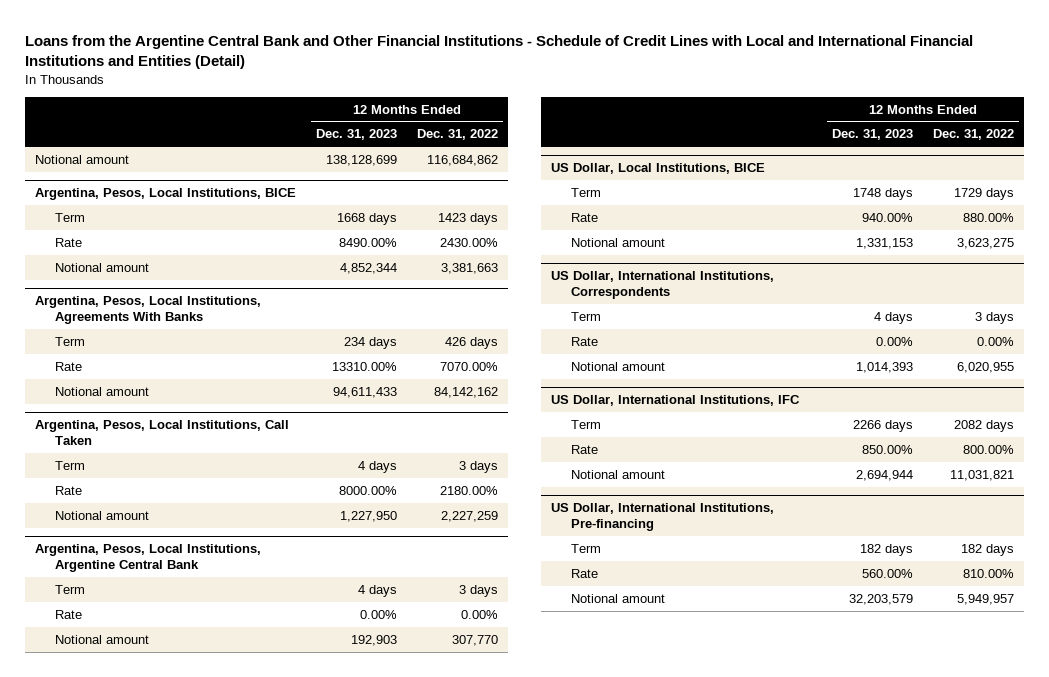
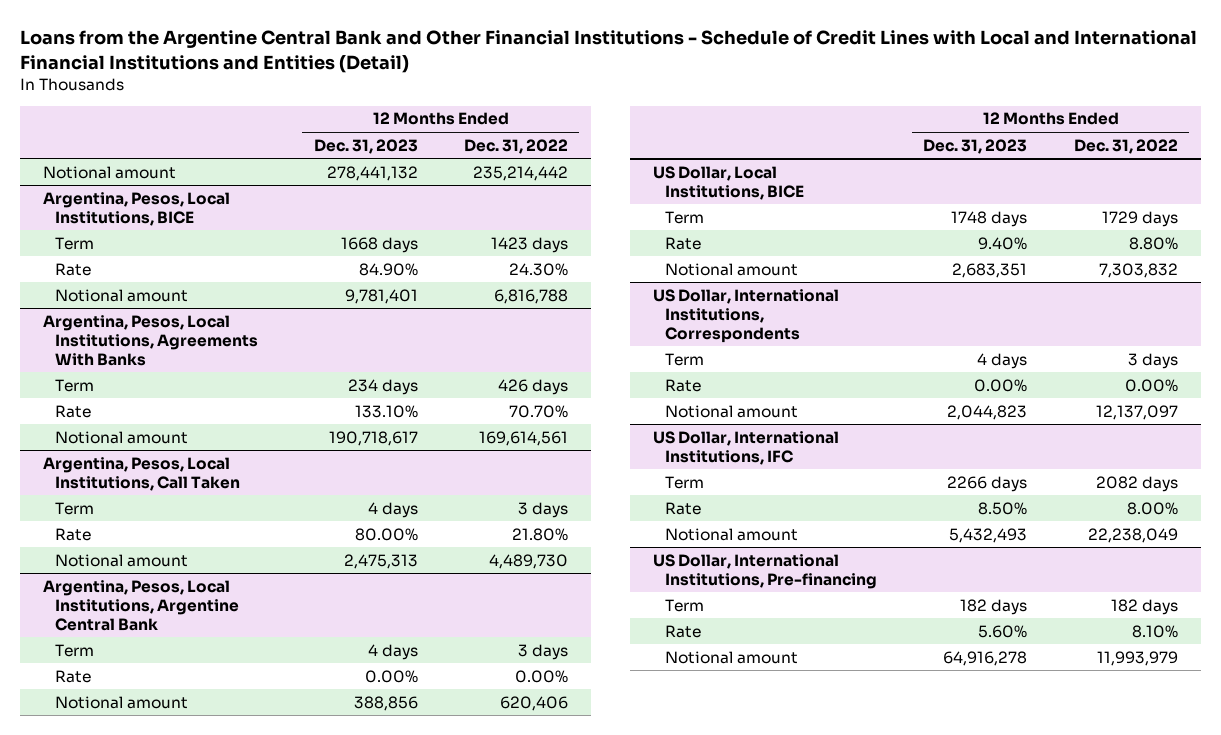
- Notional amount | 138,128,699 | 116,684,862
+ Notional amount | 278,441,132 | 235,214,442
@ Argentina, Pesos, Local Institutions, BICE
- Rate | 8490.00% | 2430.00%
- Notional amount | 4,852,344 | 3,381,663
+ Rate | 84.90% | 24.30%
+ Notional amount | 9,781,401 | 6,816,788
@ Argentina, Pesos, Local Institutions, Agreements With Banks
- Rate | 13310.00% | 7070.00%
- Notional amount | 94,611,433 | 84,142,162
+ Rate | 133.10% | 70.70%
+ Notional amount | 190,718,617 | 169,614,561
@ Argentina, Pesos, Local Institutions, Call Taken
- Rate | 8000.00% | 2180.00%
- Notional amount | 1,227,950 | 2,227,259
+ Rate | 80.00% | 21.80%
+ Notional amount | 2,475,313 | 4,489,730
@ Argentina, Pesos, Local Institutions, Argentine Central Bank
- Notional amount | 192,903 | 307,770
+ Notional amount | 388,856 | 620,406
@ US Dollar, Local Institutions, BICE
- Rate | 940.00% | 880.00%
- Notional amount | 1,331,153 | 3,623,275
+ Rate | 9.40% | 8.80%
+ Notional amount | 2,683,351 | 7,303,832
@ US Dollar, International Institutions, Correspondents
- Notional amount | 1,014,393 | 6,020,955
+ Notional amount | 2,044,823 | 12,137,097
@ US Dollar, International Institutions, IFC
- Rate | 850.00% | 800.00%
- Notional amount | 2,694,944 | 11,031,821
+ Rate | 8.50% | 8.00%
+ Notional amount | 5,432,493 | 22,238,049
@ US Dollar, International Institutions, Pre-financing
- Rate | 560.00% | 810.00%
- Notional amount | 32,203,579 | 5,949,957
+ Rate | 5.60% | 8.10%
+ Notional amount | 64,916,278 | 11,993,979

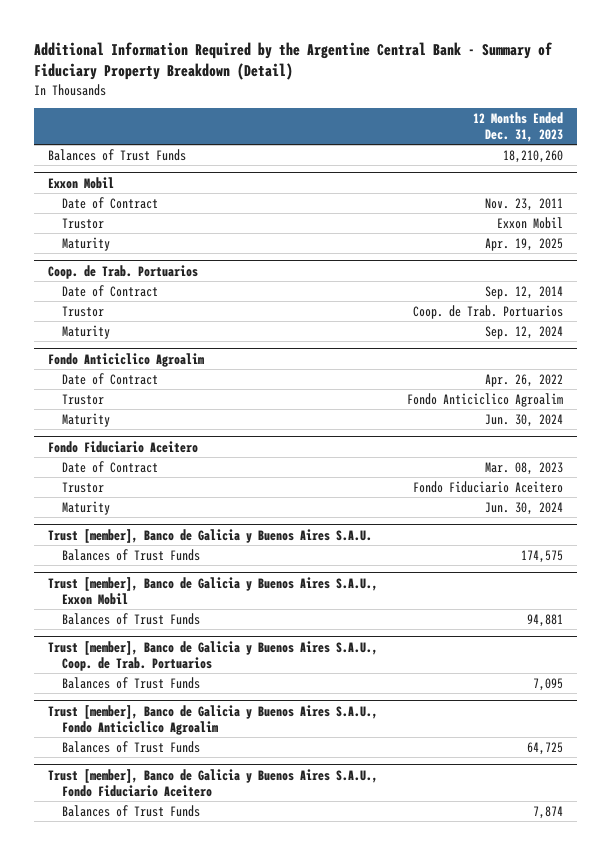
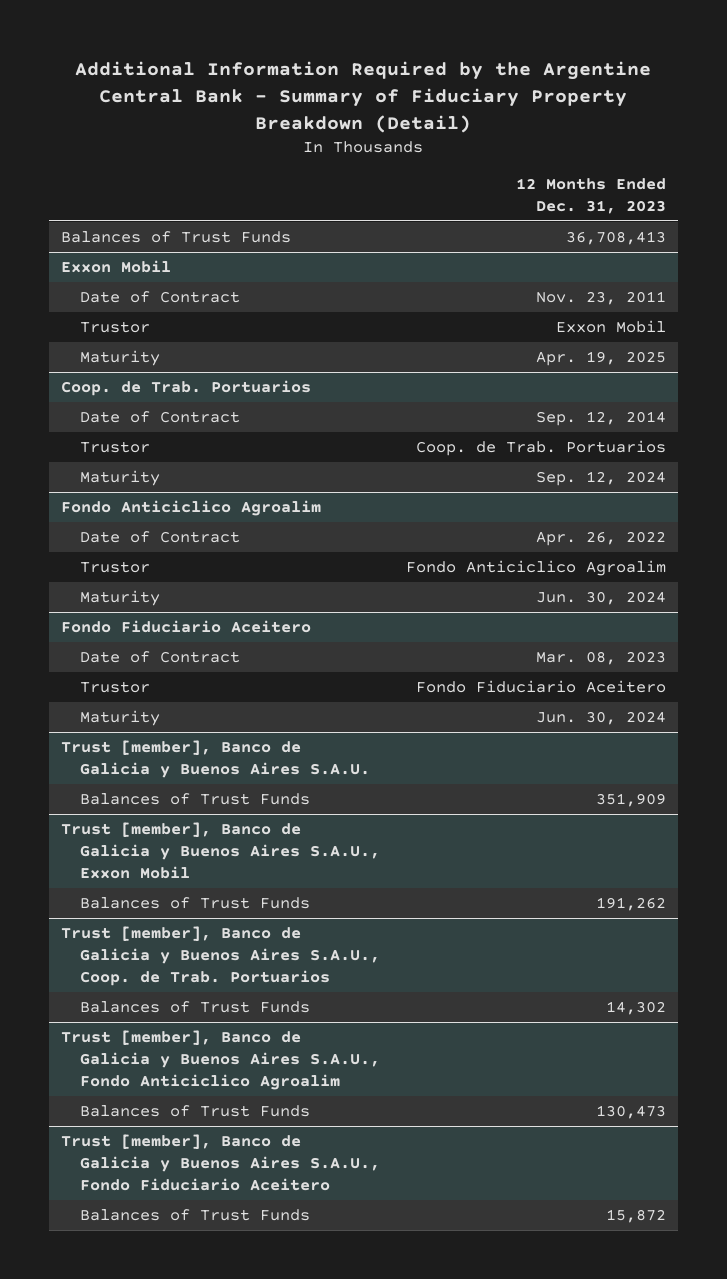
- Balances of Trust Funds | 18,210,260
+ Balances of Trust Funds | 36,708,413
@ Trust [member], Banco de Galicia y Buenos Aires S.A.U.
- Balances of Trust Funds | 174,575
+ Balances of Trust Funds | 351,909
@ Trust [member], Banco de Galicia y Buenos Aires S.A.U., Exxon Mobil
- Balances of Trust Funds | 94,881
+ Balances of Trust Funds | 191,262
@ Trust [member], Banco de Galicia y Buenos Aires S.A.U., Coop. de Trab. Portuarios
- Balances of Trust Funds | 7,095
+ Balances of Trust Funds | 14,302
@ Trust [member], Banco de Galicia y Buenos Aires S.A.U., Fondo Anticiclico Agroalim
- Balances of Trust Funds | 64,725
+ Balances of Trust Funds | 130,473
@ Trust [member], Banco de Galicia y Buenos Aires S.A.U., Fondo Fiduciario Aceitero
- Balances of Trust Funds | 7,874
+ Balances of Trust Funds | 15,872

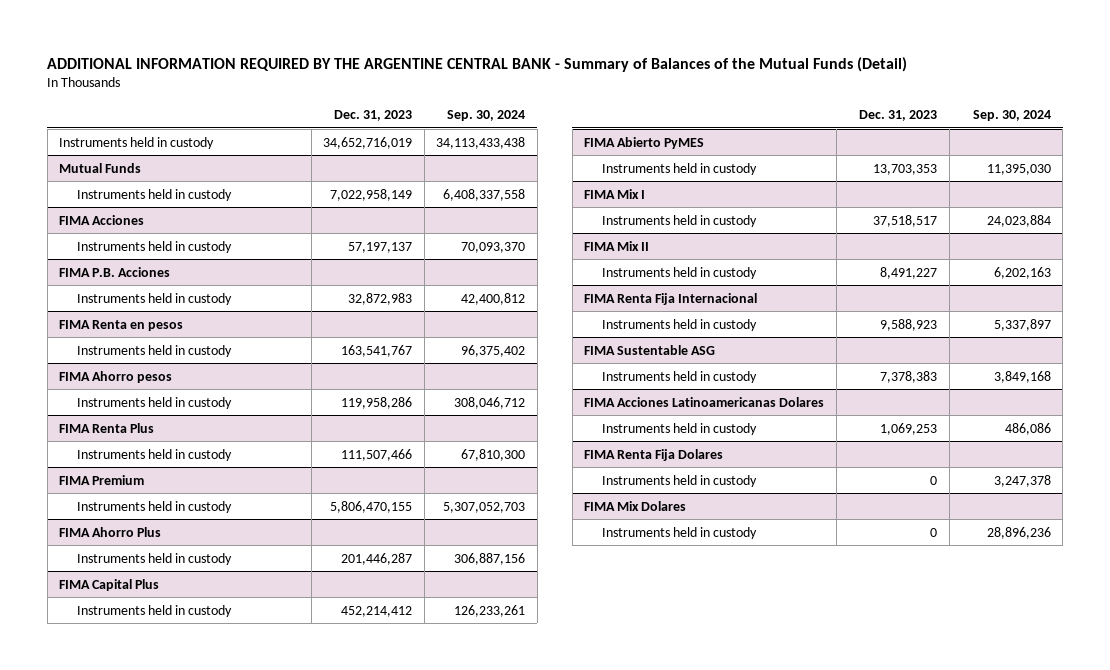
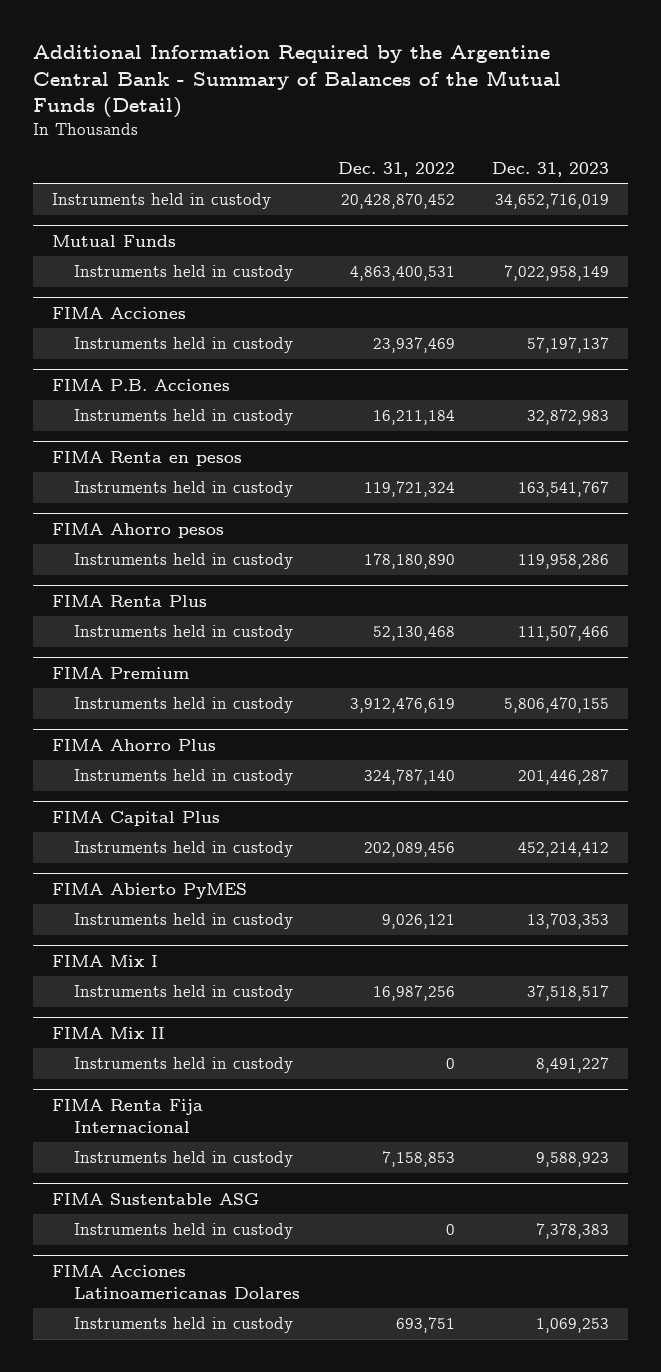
- ADDITIONAL INFORMATION REQUIRED BY THE ARGENTINE CENTRAL BANK - Summary of Balances of the Mutual Funds (Detail)
+ Additional Information Required by the Argentine Central Bank - Summary of Balances of the Mutual Funds (Detail)
- | Dec. 31, 2023 | Sep. 30, 2024
+ | Dec. 31, 2022 | Dec. 31, 2023
- FIMA Renta Fija Dolares
- Instruments held in custody | 0 | 3,247,378
- FIMA Mix Dolares
- Instruments held in custody | 0 | 28,896,236

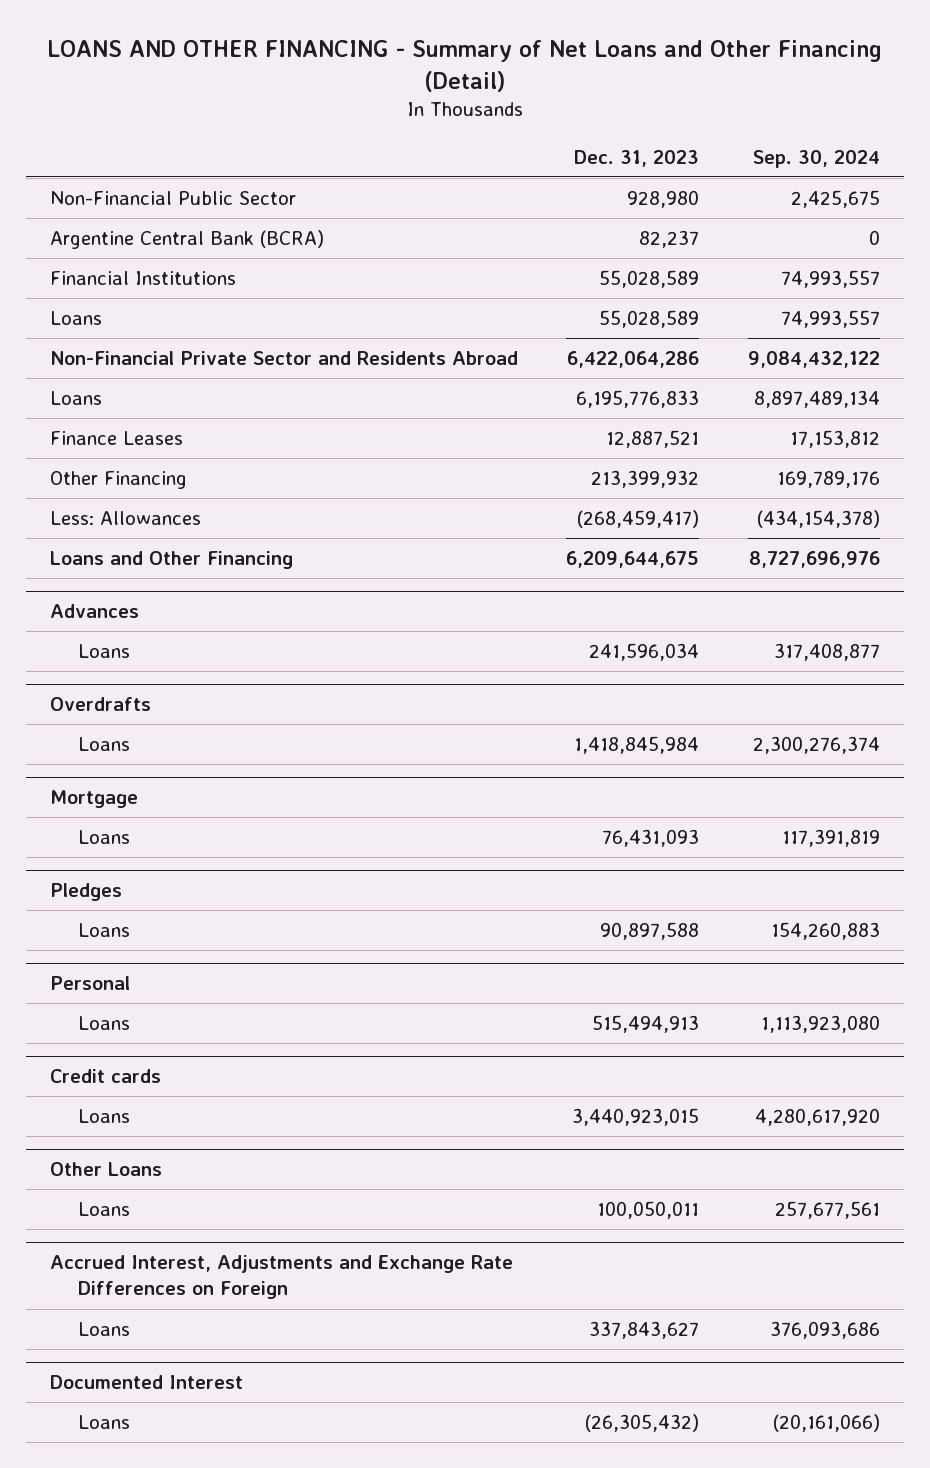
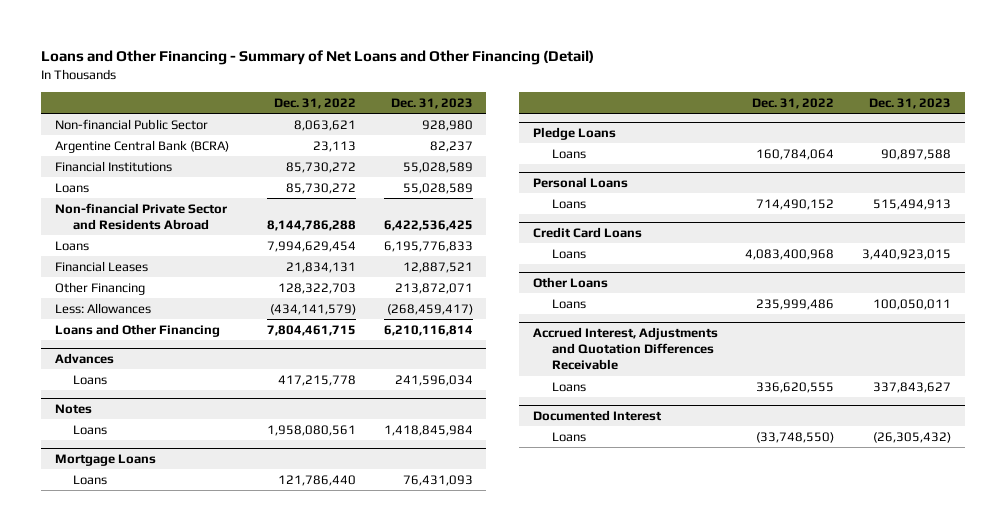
- LOANS AND OTHER FINANCING - Summary of Net Loans and Other Financing (Detail)
+ Loans and Other Financing - Summary of Net Loans and Other Financing (Detail)
- | Dec. 31, 2023 | Sep. 30, 2024
+ | Dec. 31, 2022 | Dec. 31, 2023
- Non-Financial Public Sector | 928,980 | 2,425,675
+ Non-financial Public Sector | 8,063,621 | 928,980
- Non-Financial Private Sector and Residents Abroad | 6,422,064,286 | 9,084,432,122
+ Non-financial Private Sector and Residents Abroad | 8,144,786,288 | 6,422,536,425
- Finance Leases | 12,887,521 | 17,153,812
- Other Financing | 213,399,932 | 169,789,176
+ Financial Leases | 21,834,131 | 12,887,521
+ Other Financing | 128,322,703 | 213,872,071
- Loans and Other Financing | 6,209,644,675 | 8,727,696,976
+ Loans and Other Financing | 7,804,461,715 | 6,210,116,814
- Overdrafts
+ Notes
- Mortgage
+ Mortgage Loans
- Pledges
+ Pledge Loans
- Personal
+ Personal Loans
- Credit cards
+ Credit Card Loans
- Accrued Interest, Adjustments and Exchange Rate Differences on Foreign
+ Accrued Interest, Adjustments and Quotation Differences Receivable

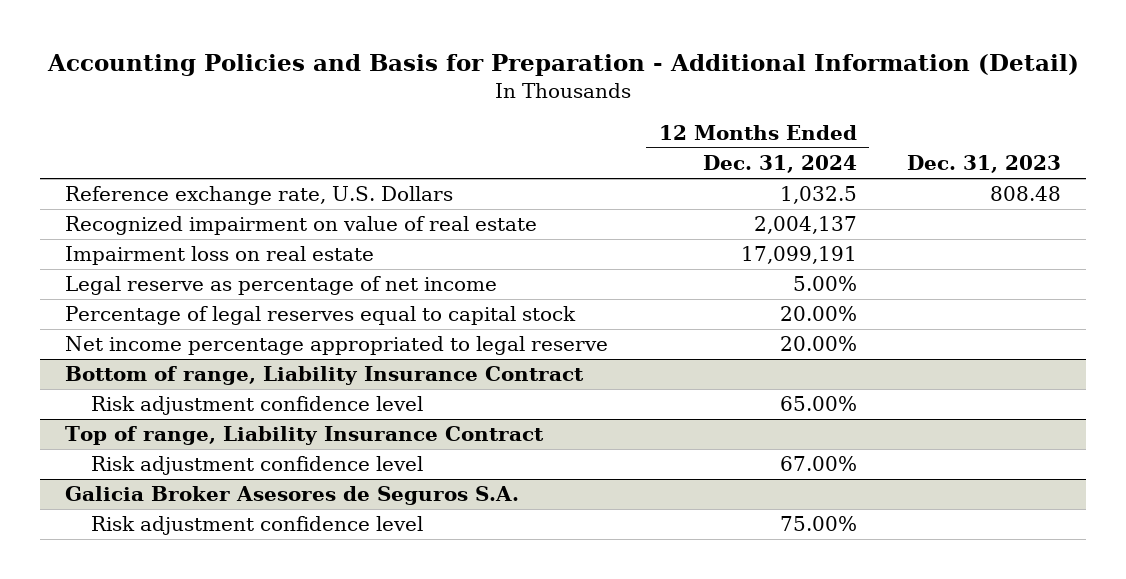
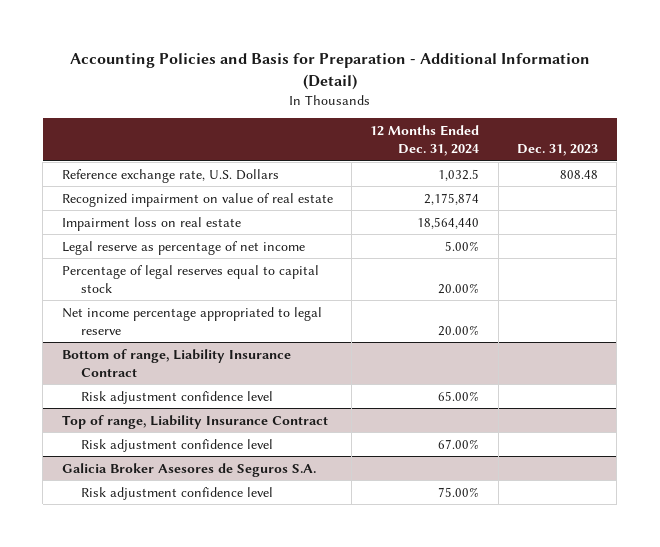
- Recognized impairment on value of real estate | 2,004,137 |
- Impairment loss on real estate | 17,099,191 |
+ Recognized impairment on value of real estate | 2,175,874 |
+ Impairment loss on real estate | 18,564,440 |

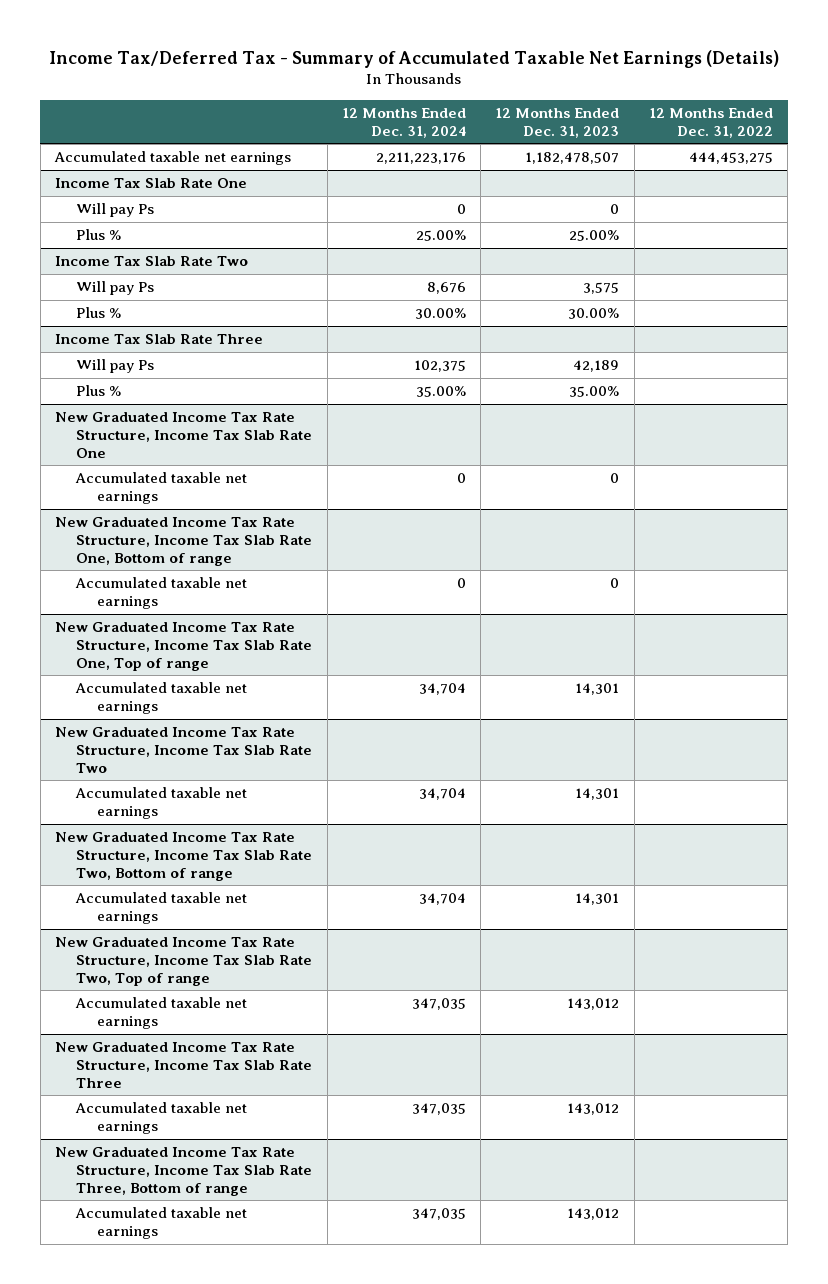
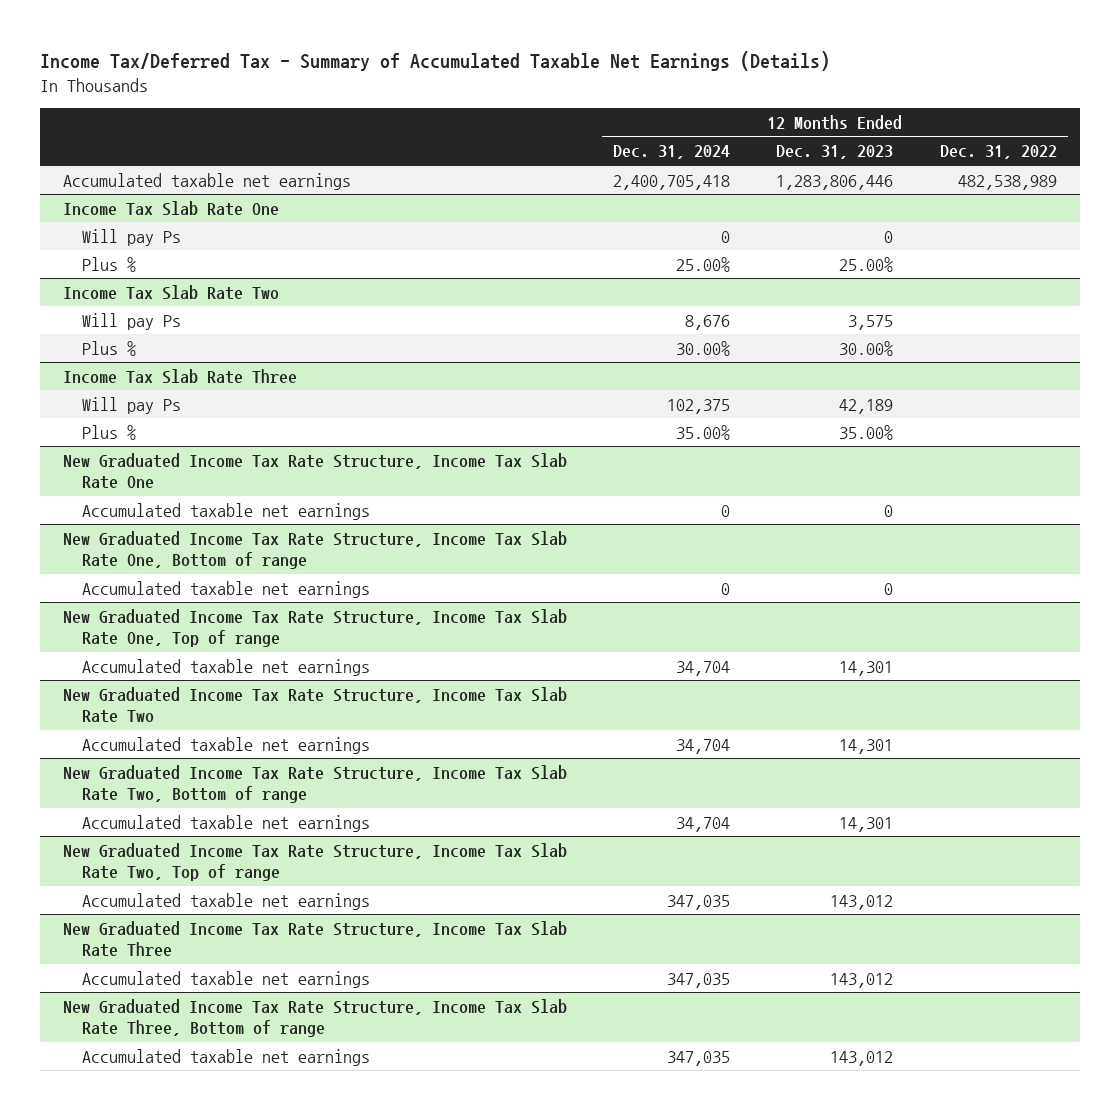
- Accumulated taxable net earnings | 2,211,223,176 | 1,182,478,507 | 444,453,275
+ Accumulated taxable net earnings | 2,400,705,418 | 1,283,806,446 | 482,538,989

